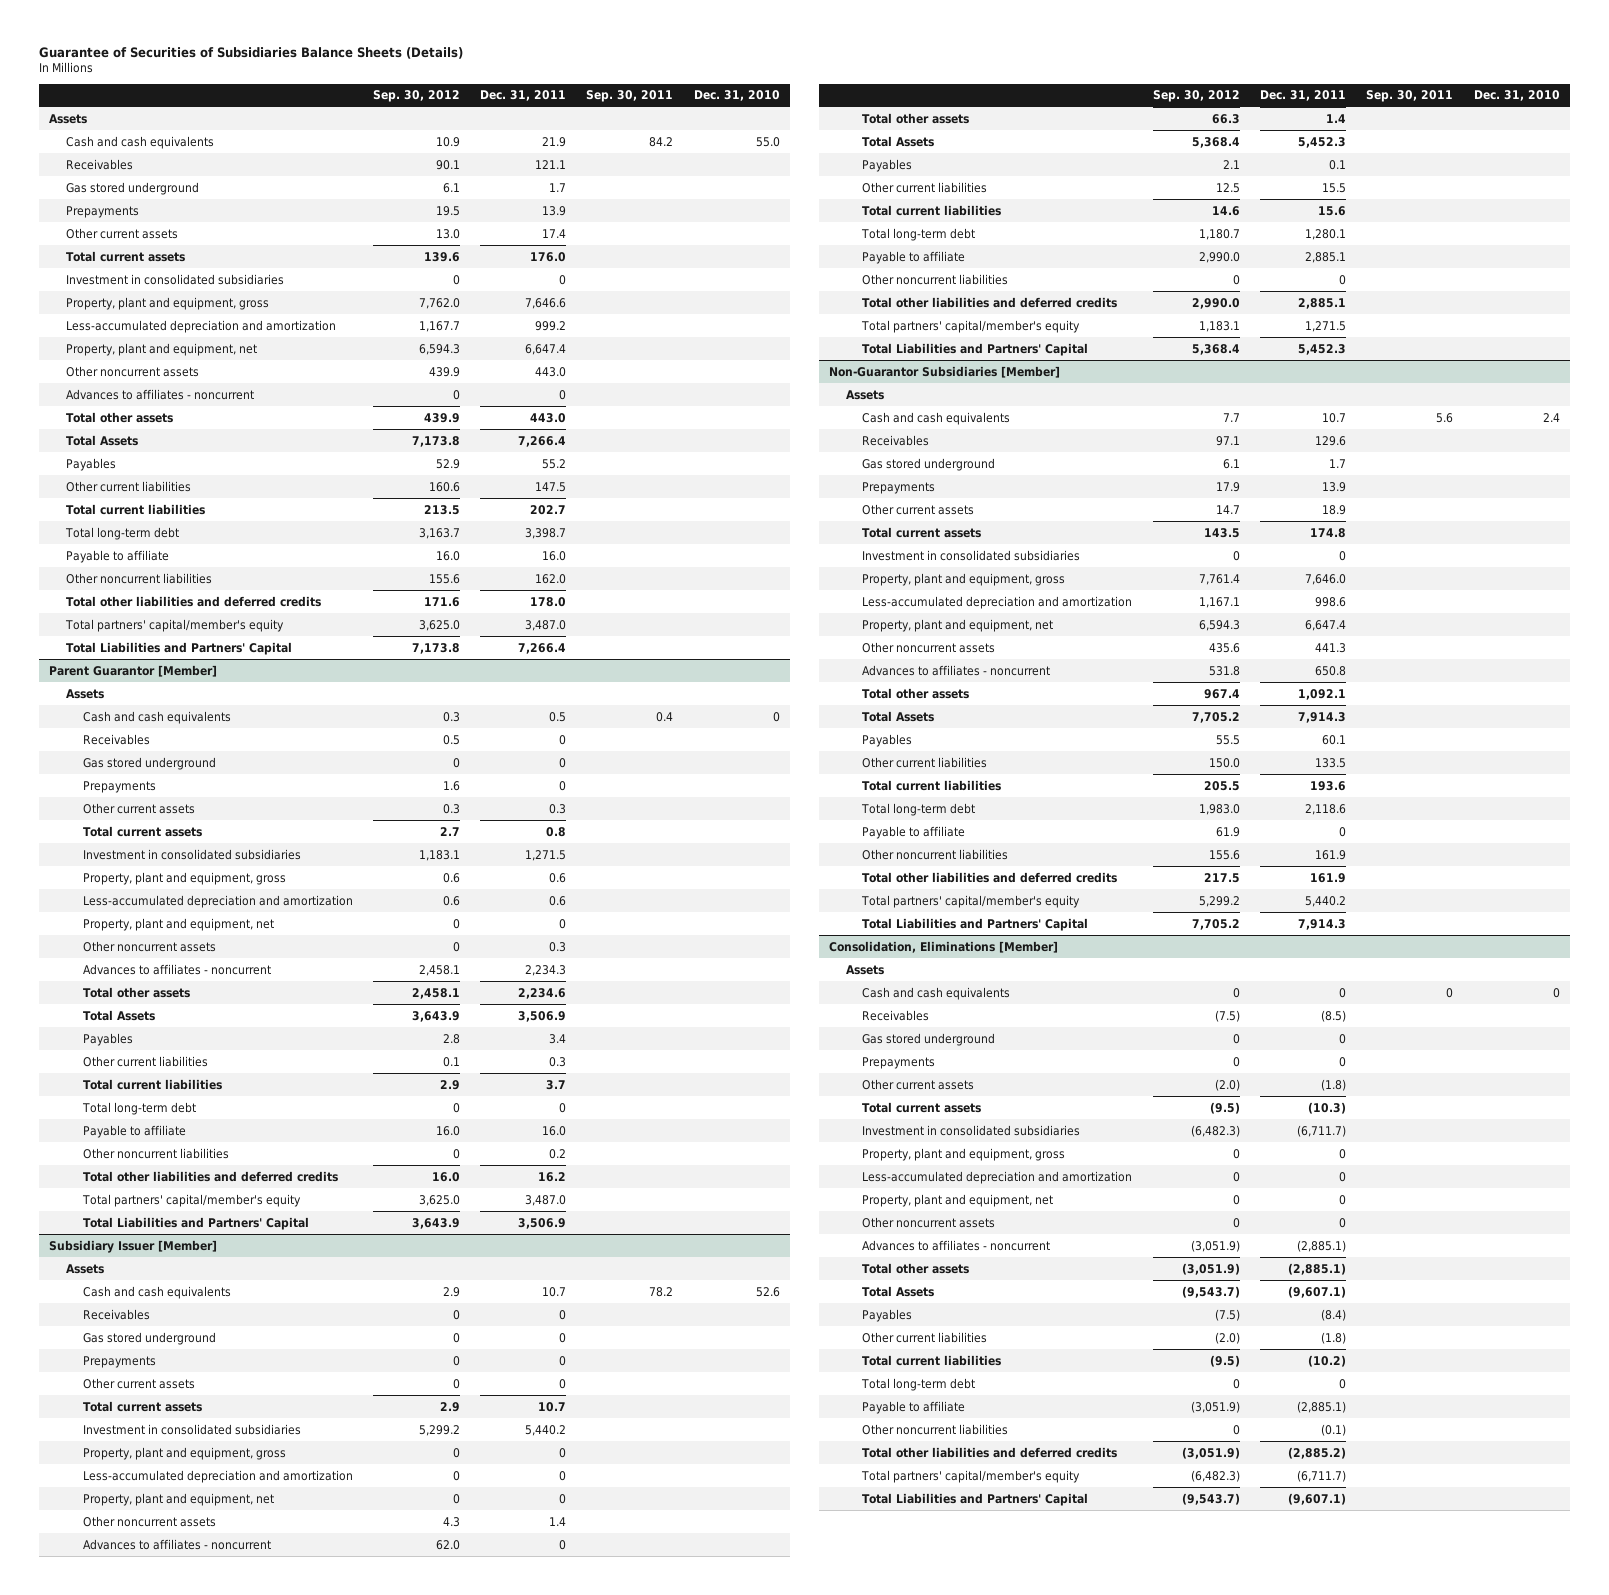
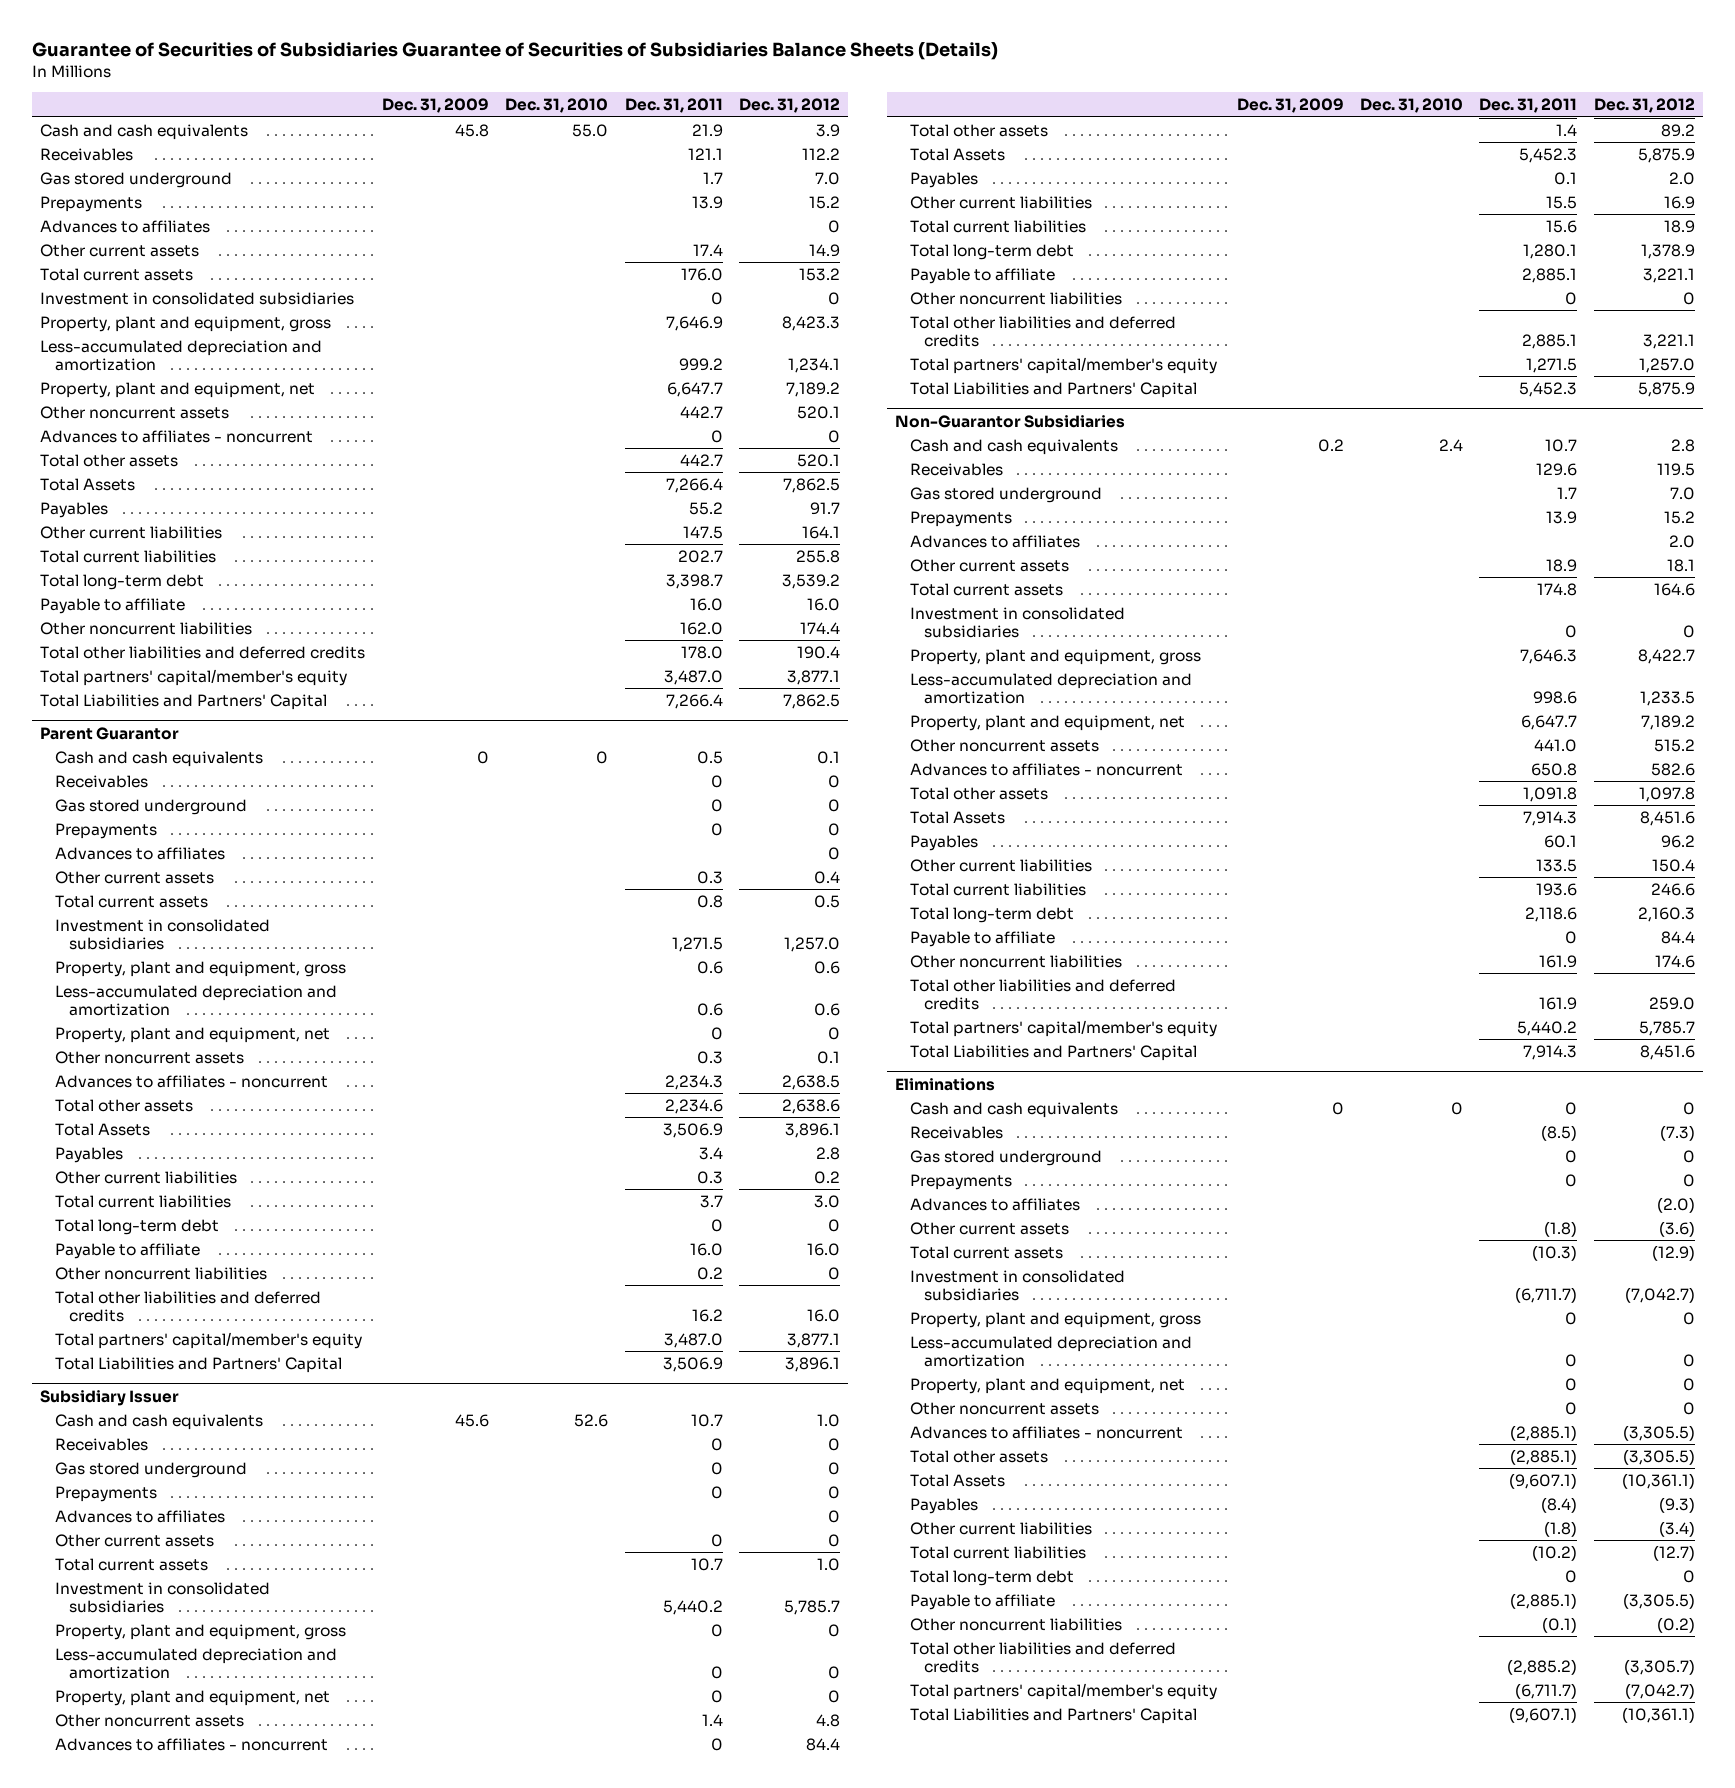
- Guarantee of Securities of Subsidiaries Balance Sheets (Details)
+ Guarantee of Securities of Subsidiaries Guarantee of Securities of Subsidiaries Balance Sheets (Details)
- | Sep. 30, 2012 | Dec. 31, 2011 | Sep. 30, 2011 | Dec. 31, 2010
+ | Dec. 31, 2009 | Dec. 31, 2010 | Dec. 31, 2011 | Dec. 31, 2012
- Assets
+ Advances to affiliates | | | | 0
- Property, plant and equipment, gross | 7,762.0 | 7,646.6 | |
+ Property, plant and equipment, gross | | | 7,646.9 | 8,423.3
- Property, plant and equipment, net | 6,594.3 | 6,647.4 | |
- Other noncurrent assets | 439.9 | 443.0 | |
+ Property, plant and equipment, net | | | 6,647.7 | 7,189.2
+ Other noncurrent assets | | | 442.7 | 520.1
- Total other assets | 439.9 | 443.0 | |
+ Total other assets | | | 442.7 | 520.1
- Parent Guarantor [Member]
- Assets
+ Parent Guarantor
+ Advances to affiliates | | | | 0
- Subsidiary Issuer [Member]
- Assets
+ Subsidiary Issuer
+ Advances to affiliates | | | | 0
- Non-Guarantor Subsidiaries [Member]
- Assets
+ Non-Guarantor Subsidiaries
+ Advances to affiliates | | | | 2.0
- Property, plant and equipment, gross | 7,761.4 | 7,646.0 | |
+ Property, plant and equipment, gross | | | 7,646.3 | 8,422.7
- Property, plant and equipment, net | 6,594.3 | 6,647.4 | |
- Other noncurrent assets | 435.6 | 441.3 | |
+ Property, plant and equipment, net | | | 6,647.7 | 7,189.2
+ Other noncurrent assets | | | 441.0 | 515.2
- Total other assets | 967.4 | 1,092.1 | |
+ Total other assets | | | 1,091.8 | 1,097.8
- Consolidation, Eliminations [Member]
- Assets
+ Eliminations
+ Advances to affiliates | | | | (2.0)

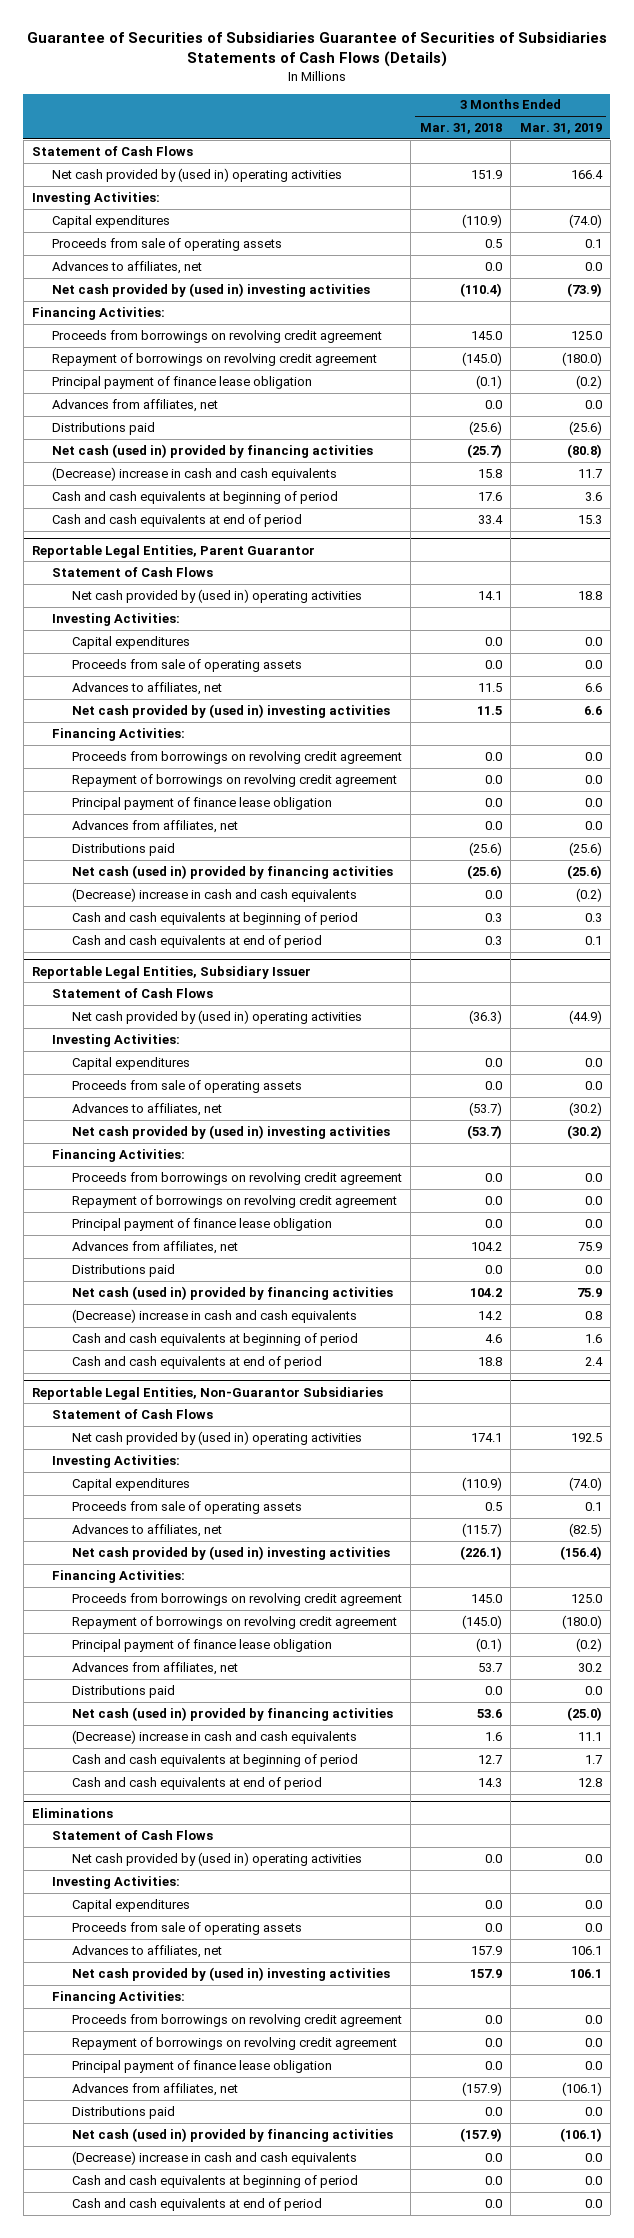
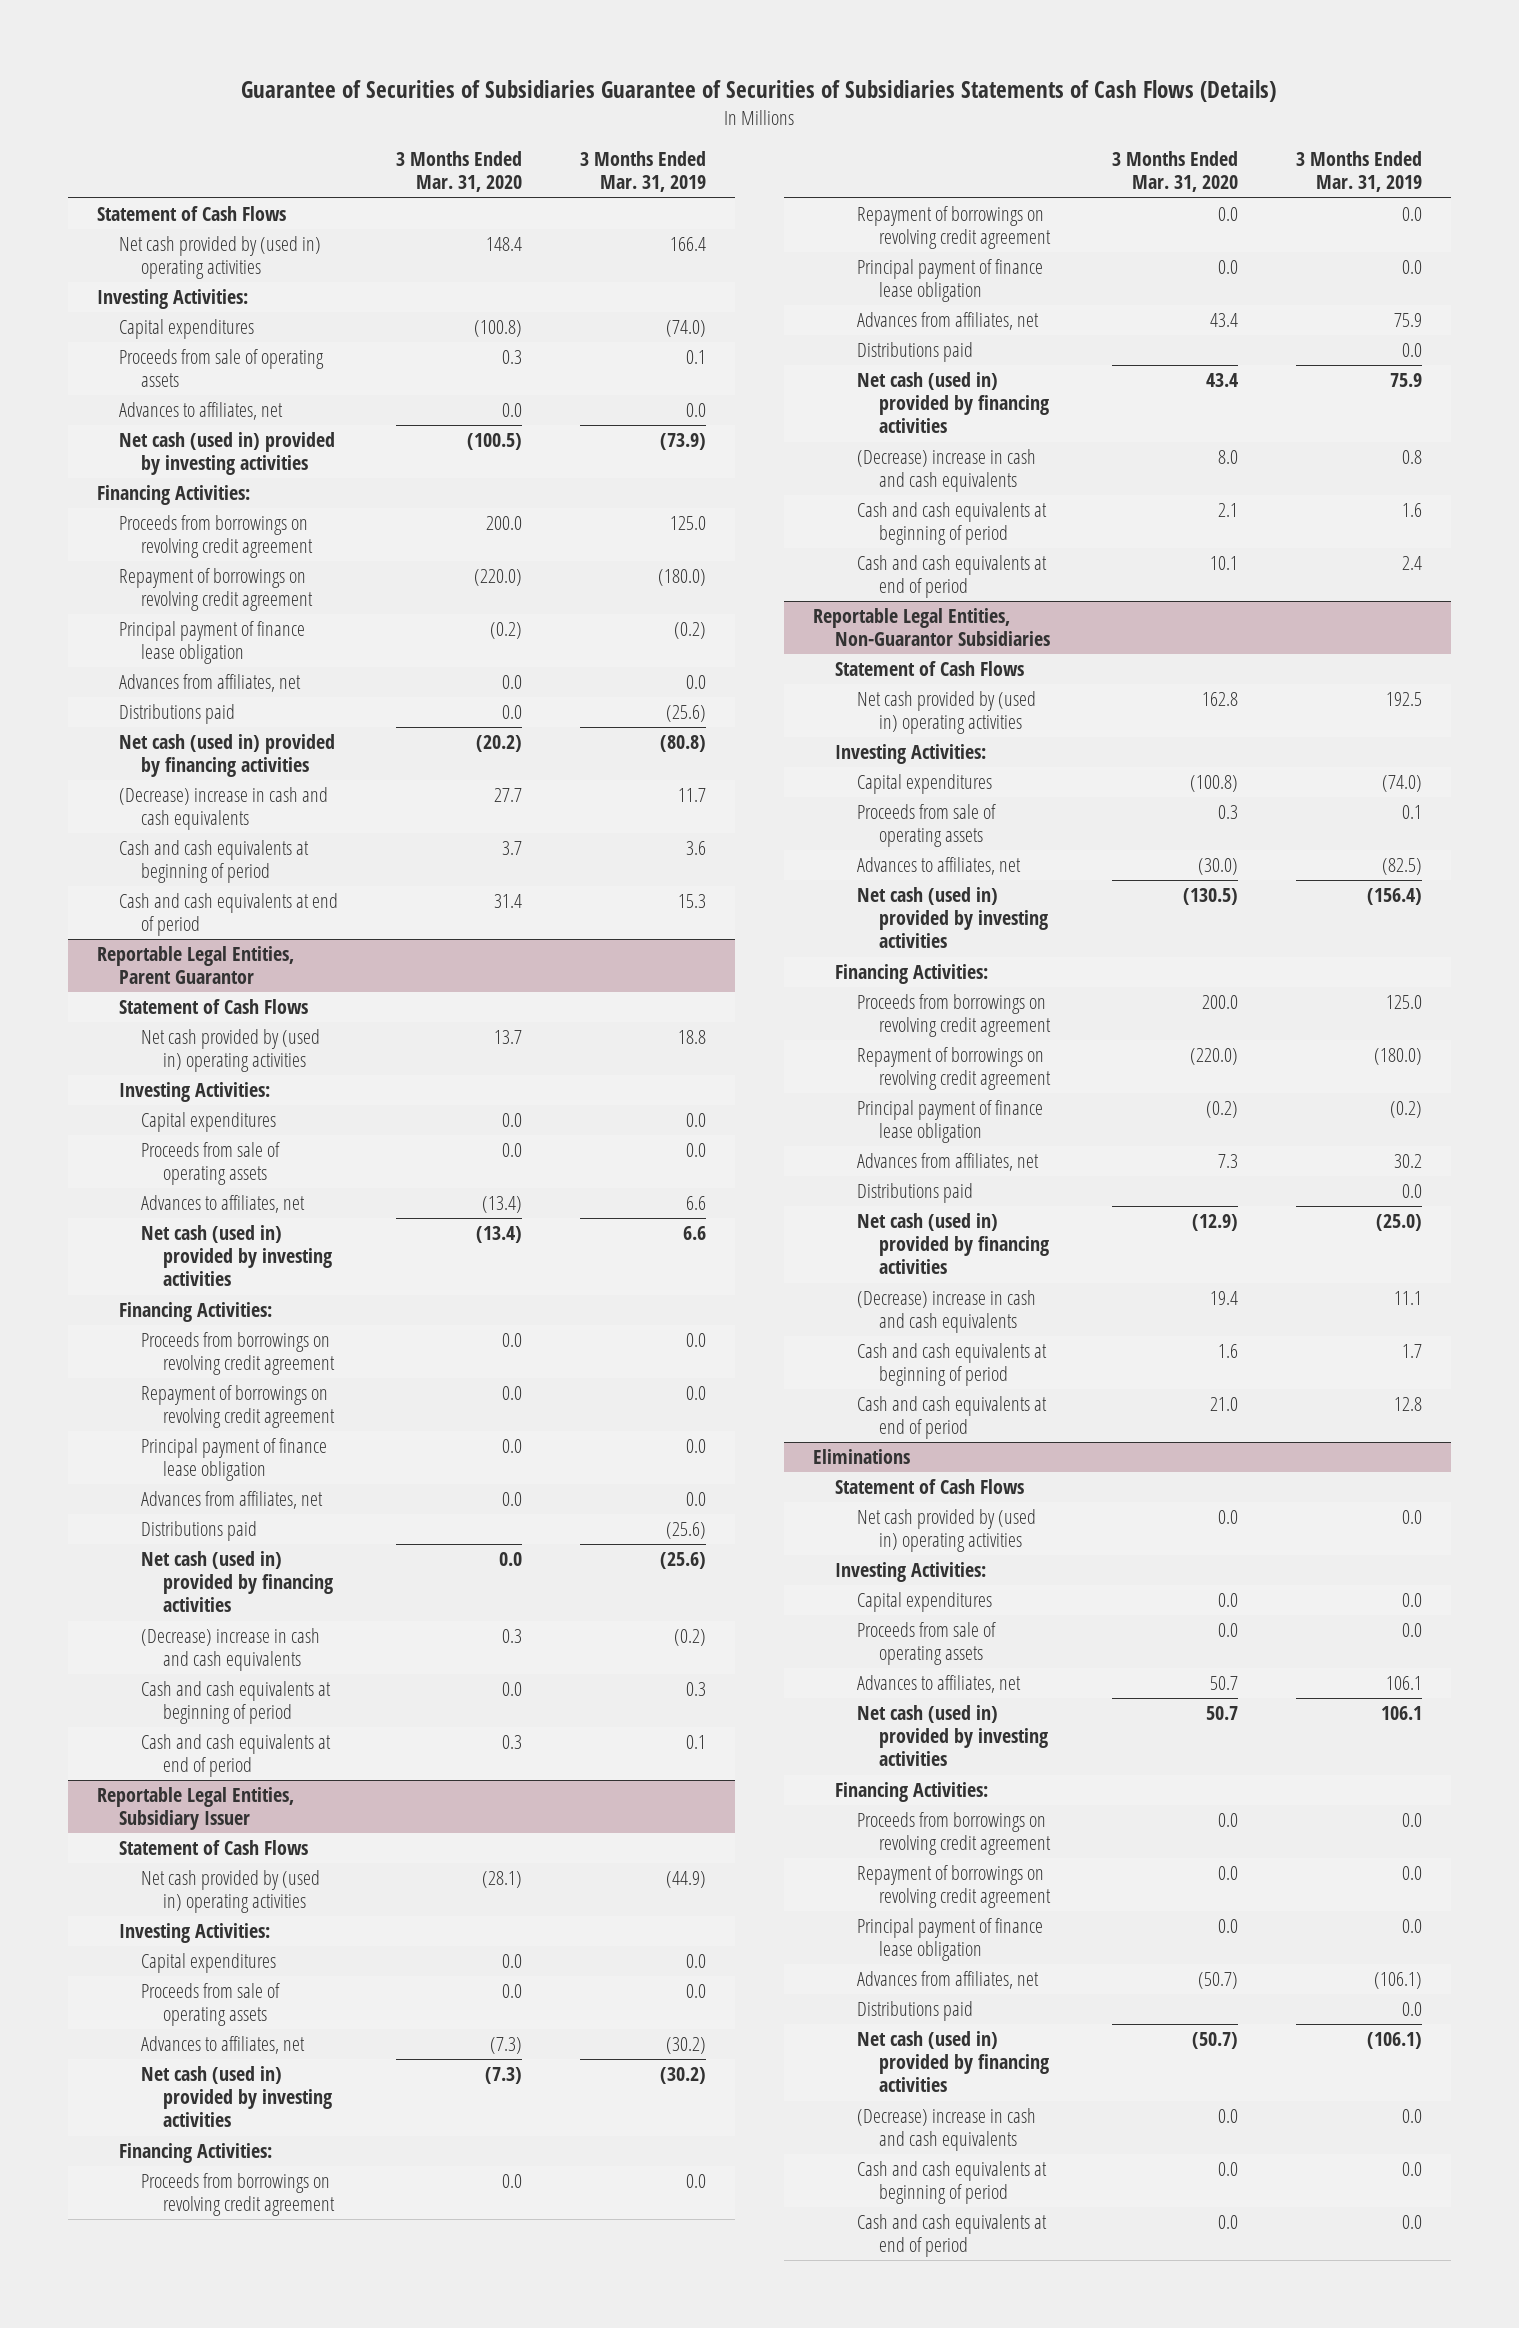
- | 3 Months Ended Mar. 31, 2018 | 3 Months Ended Mar. 31, 2019
+ | 3 Months Ended Mar. 31, 2020 | 3 Months Ended Mar. 31, 2019
- Net cash provided by (used in) investing activities | (110.4) | (73.9)
+ Net cash (used in) provided by investing activities | (100.5) | (73.9)
@ Reportable Legal Entities, Parent Guarantor
- Net cash provided by (used in) investing activities | 11.5 | 6.6
+ Net cash (used in) provided by investing activities | (13.4) | 6.6
@ Reportable Legal Entities, Subsidiary Issuer
- Net cash provided by (used in) investing activities | (53.7) | (30.2)
+ Net cash (used in) provided by investing activities | (7.3) | (30.2)
@ Reportable Legal Entities, Non-Guarantor Subsidiaries
- Net cash provided by (used in) investing activities | (226.1) | (156.4)
+ Net cash (used in) provided by investing activities | (130.5) | (156.4)
@ Eliminations
- Net cash provided by (used in) investing activities | 157.9 | 106.1
+ Net cash (used in) provided by investing activities | 50.7 | 106.1

